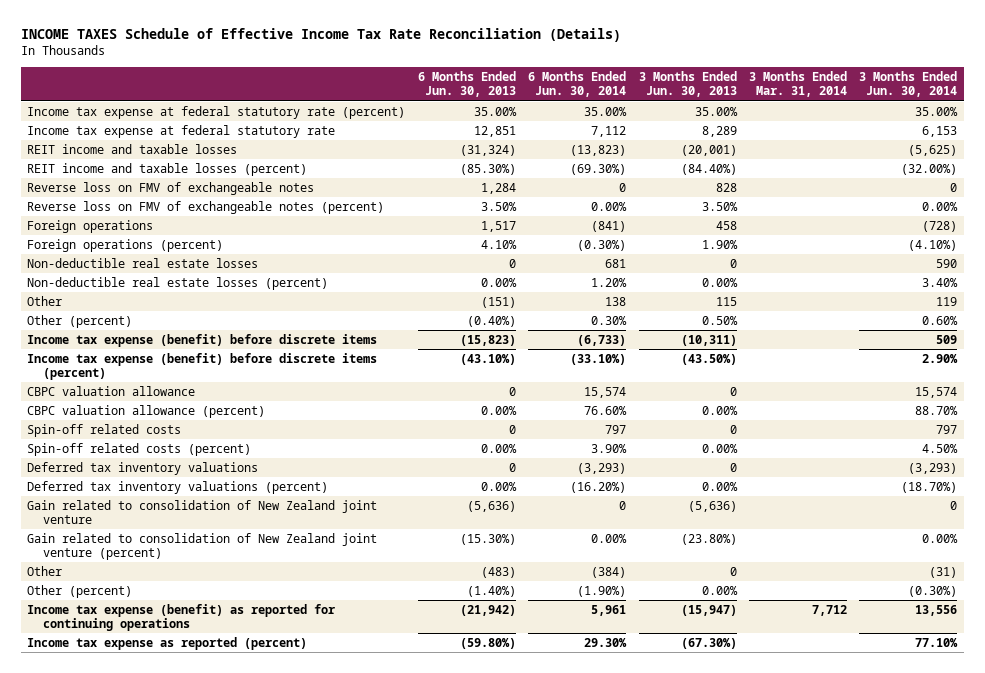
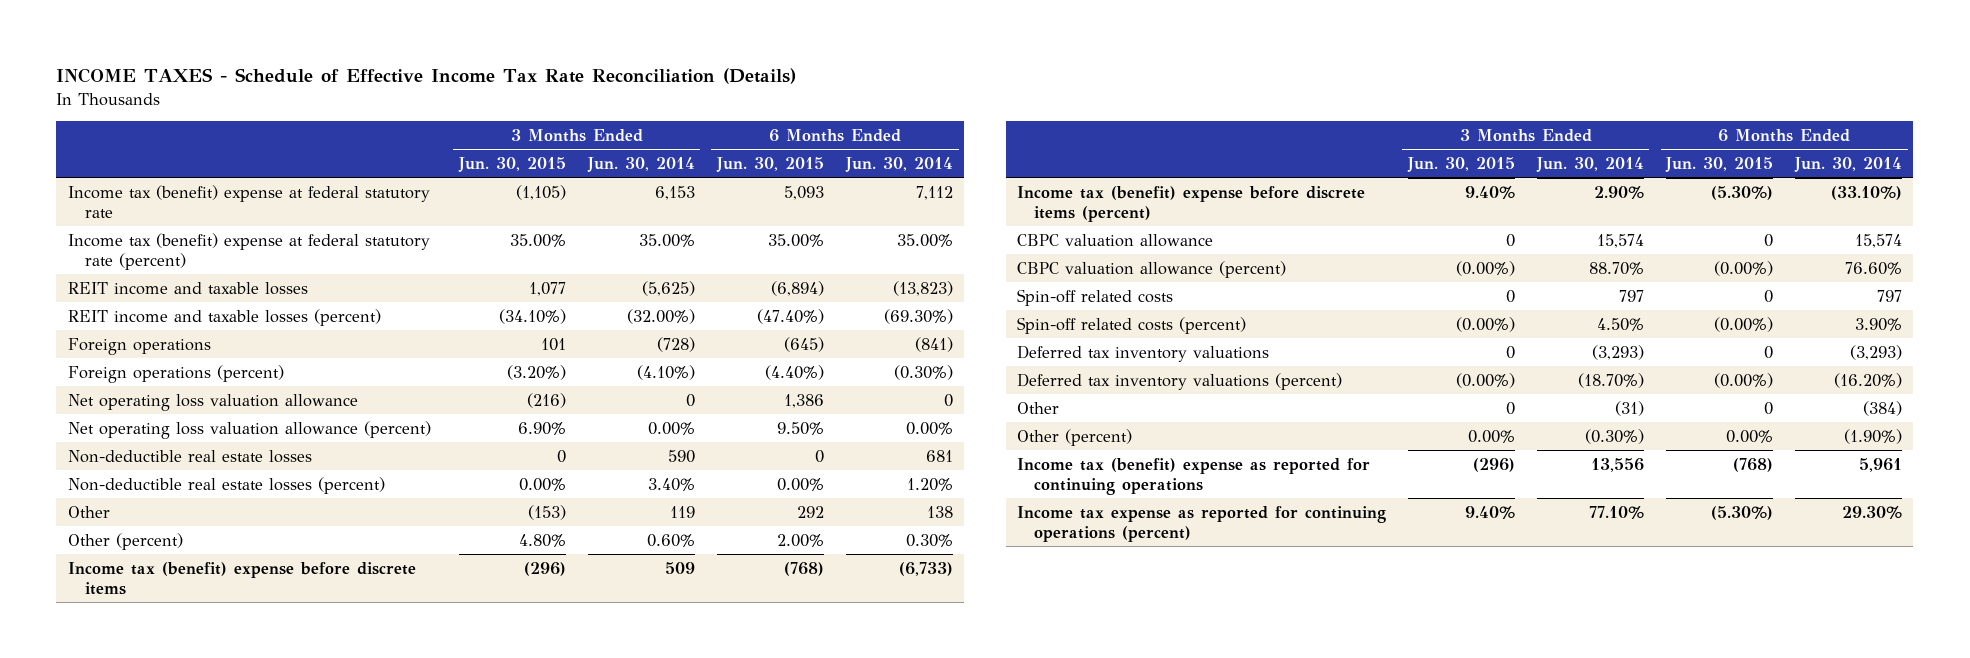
- INCOME TAXES Schedule of Effective Income Tax Rate Reconciliation (Details)
+ INCOME TAXES - Schedule of Effective Income Tax Rate Reconciliation (Details)
- | 6 Months Ended Jun. 30, 2013 | 6 Months Ended Jun. 30, 2014 | 3 Months Ended Jun. 30, 2013 | 3 Months Ended Mar. 31, 2014 | 3 Months Ended Jun. 30, 2014
+ | 3 Months Ended Jun. 30, 2015 | 3 Months Ended Jun. 30, 2014 | 6 Months Ended Jun. 30, 2015 | 6 Months Ended Jun. 30, 2014
- Income tax expense at federal statutory rate (percent) | 35.00% | 35.00% | 35.00% | | 35.00%
- Income tax expense at federal statutory rate | 12,851 | 7,112 | 8,289 | | 6,153
+ Income tax (benefit) expense at federal statutory rate | (1,105) | 6,153 | 5,093 | 7,112
+ Income tax (benefit) expense at federal statutory rate (percent) | 35.00% | 35.00% | 35.00% | 35.00%
- Reverse loss on FMV of exchangeable notes | 1,284 | 0 | 828 | | 0
- Reverse loss on FMV of exchangeable notes (percent) | 3.50% | 0.00% | 3.50% | | 0.00%
+ Net operating loss valuation allowance | (216) | 0 | 1,386 | 0
+ Net operating loss valuation allowance (percent) | 6.90% | 0.00% | 9.50% | 0.00%
- Income tax expense (benefit) before discrete items | (15,823) | (6,733) | (10,311) | | 509
- Income tax expense (benefit) before discrete items (percent) | (43.10%) | (33.10%) | (43.50%) | | 2.90%
+ Income tax (benefit) expense before discrete items | (296) | 509 | (768) | (6,733)
+ Income tax (benefit) expense before discrete items (percent) | 9.40% | 2.90% | (5.30%) | (33.10%)
- Gain related to consolidation of New Zealand joint venture | (5,636) | 0 | (5,636) | | 0
- Gain related to consolidation of New Zealand joint venture (percent) | (15.30%) | 0.00% | (23.80%) | | 0.00%
- Income tax expense (benefit) as reported for continuing operations | (21,942) | 5,961 | (15,947) | 7,712 | 13,556
- Income tax expense as reported (percent) | (59.80%) | 29.30% | (67.30%) | | 77.10%
+ Income tax (benefit) expense as reported for continuing operations | (296) | 13,556 | (768) | 5,961
+ Income tax expense as reported for continuing operations (percent) | 9.40% | 77.10% | (5.30%) | 29.30%

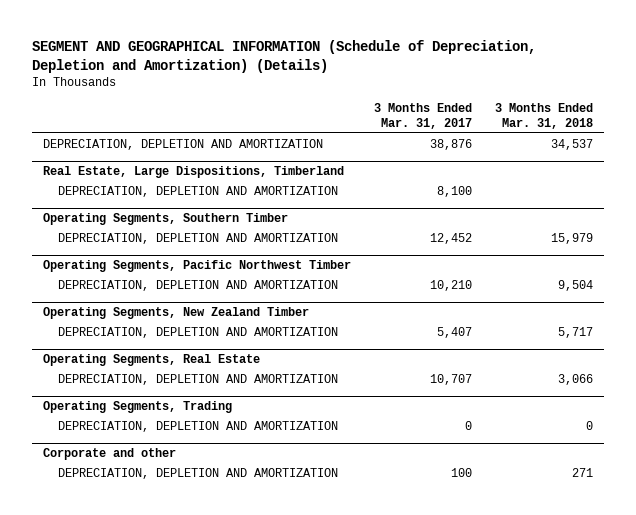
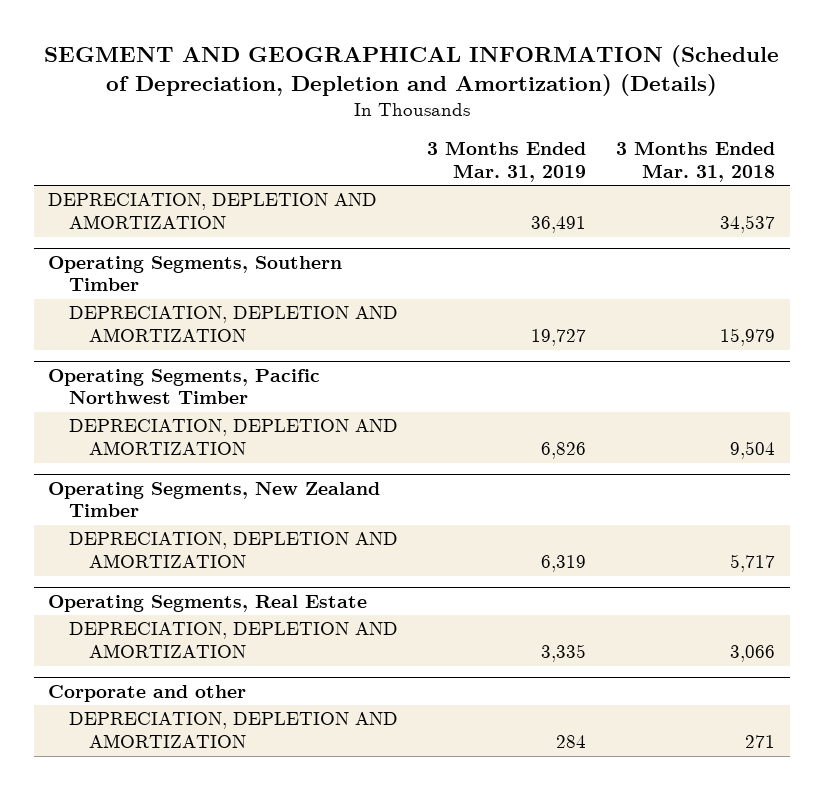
- | 3 Months Ended Mar. 31, 2017 | 3 Months Ended Mar. 31, 2018
+ | 3 Months Ended Mar. 31, 2019 | 3 Months Ended Mar. 31, 2018
- Real Estate, Large Dispositions, Timberland
- DEPRECIATION, DEPLETION AND AMORTIZATION | 8,100 |
- Operating Segments, Trading
- DEPRECIATION, DEPLETION AND AMORTIZATION | 0 | 0

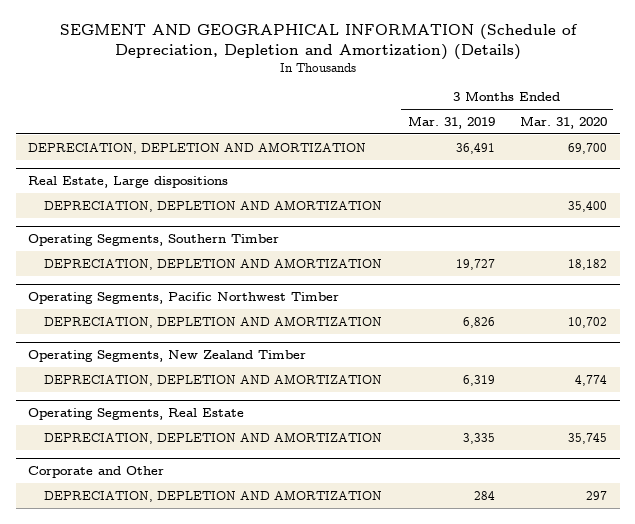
- | 3 Months Ended Mar. 31, 2019 | 3 Months Ended Mar. 31, 2018
+ | 3 Months Ended Mar. 31, 2019 | 3 Months Ended Mar. 31, 2020
+ Real Estate, Large dispositions
+ DEPRECIATION, DEPLETION AND AMORTIZATION | | 35,400
- Corporate and other
+ Corporate and Other

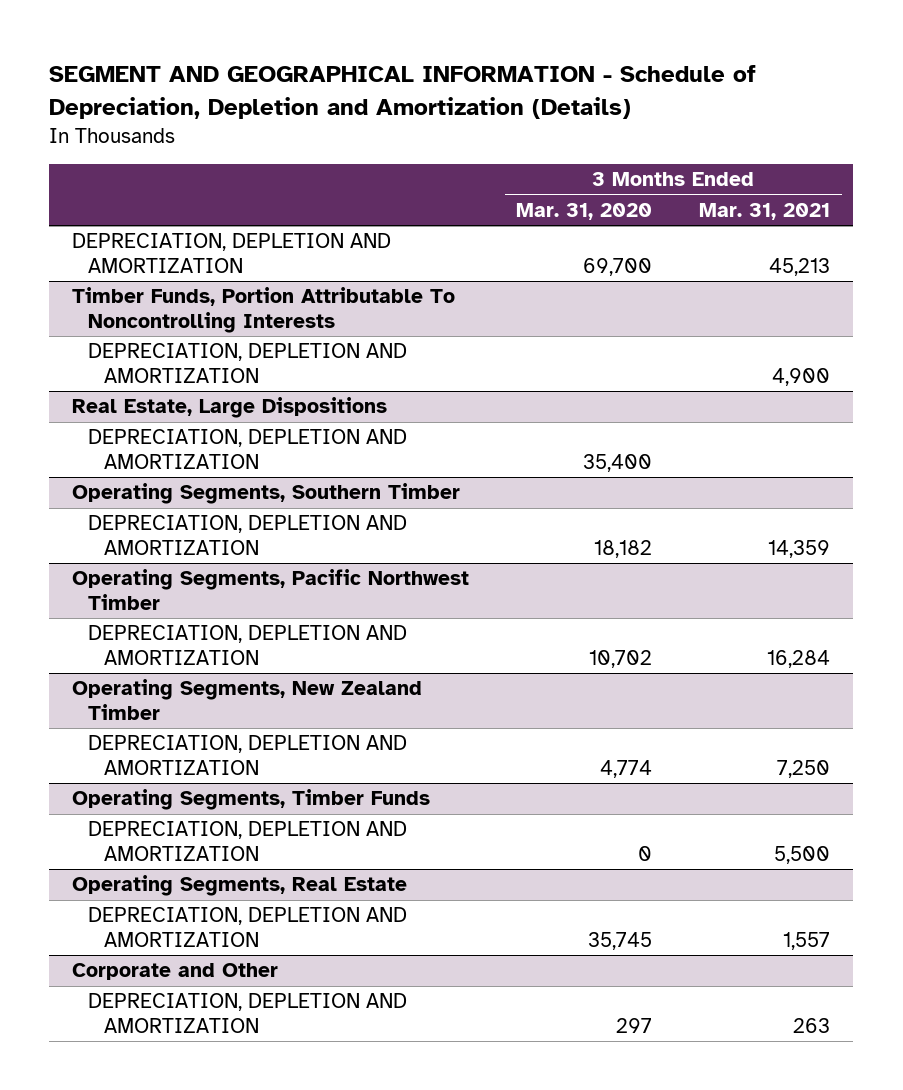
- SEGMENT AND GEOGRAPHICAL INFORMATION (Schedule of Depreciation, Depletion and Amortization) (Details)
+ SEGMENT AND GEOGRAPHICAL INFORMATION - Schedule of Depreciation, Depletion and Amortization (Details)
- | 3 Months Ended Mar. 31, 2019 | 3 Months Ended Mar. 31, 2020
+ | 3 Months Ended Mar. 31, 2020 | 3 Months Ended Mar. 31, 2021
- Real Estate, Large dispositions
+ Timber Funds, Portion Attributable To Noncontrolling Interests
+ DEPRECIATION, DEPLETION AND AMORTIZATION | | 4,900
+ Real Estate, Large Dispositions
+ Operating Segments, Timber Funds
+ DEPRECIATION, DEPLETION AND AMORTIZATION | 0 | 5,500

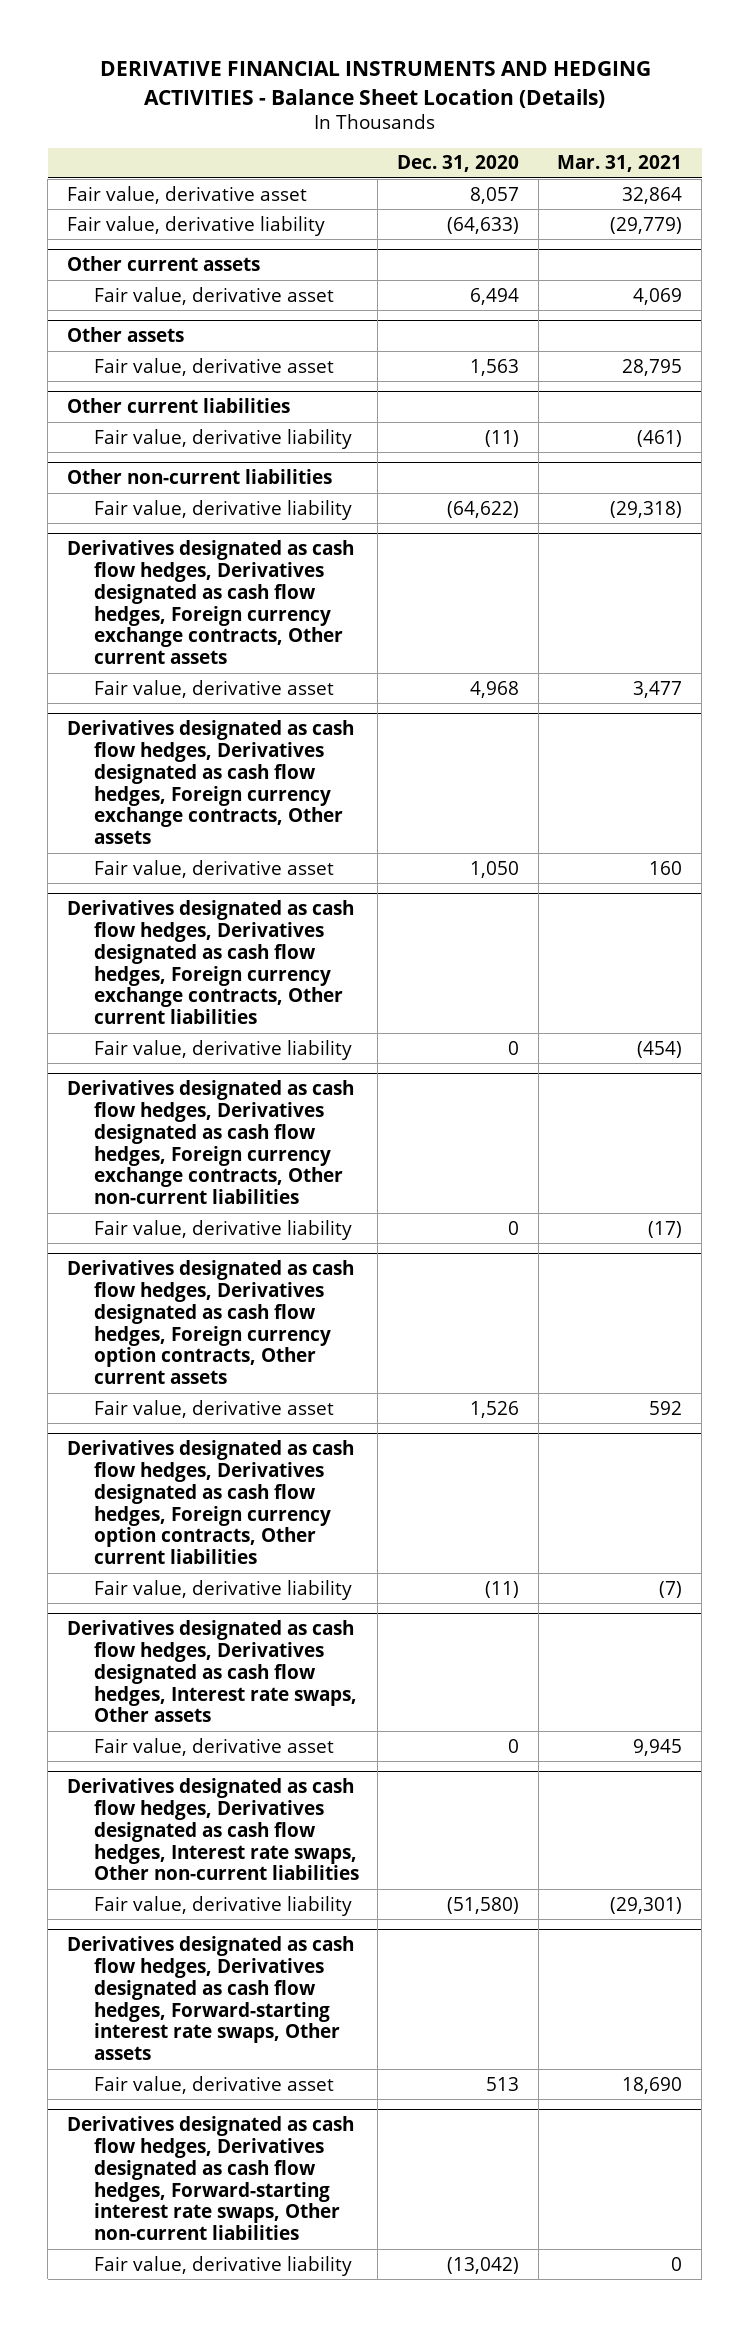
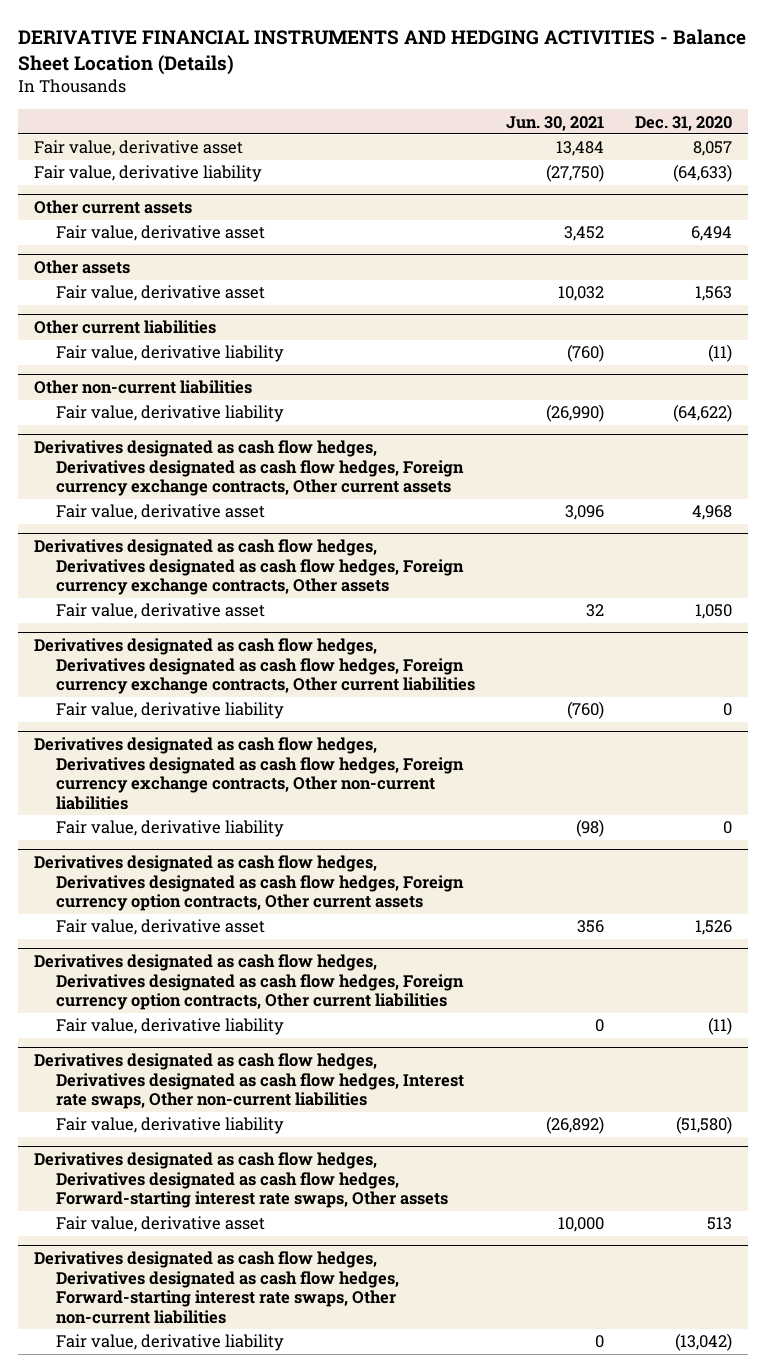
- | Dec. 31, 2020 | Mar. 31, 2021
+ | Jun. 30, 2021 | Dec. 31, 2020
- Derivatives designated as cash flow hedges, Derivatives designated as cash flow hedges, Interest rate swaps, Other assets
- Fair value, derivative asset | 0 | 9,945

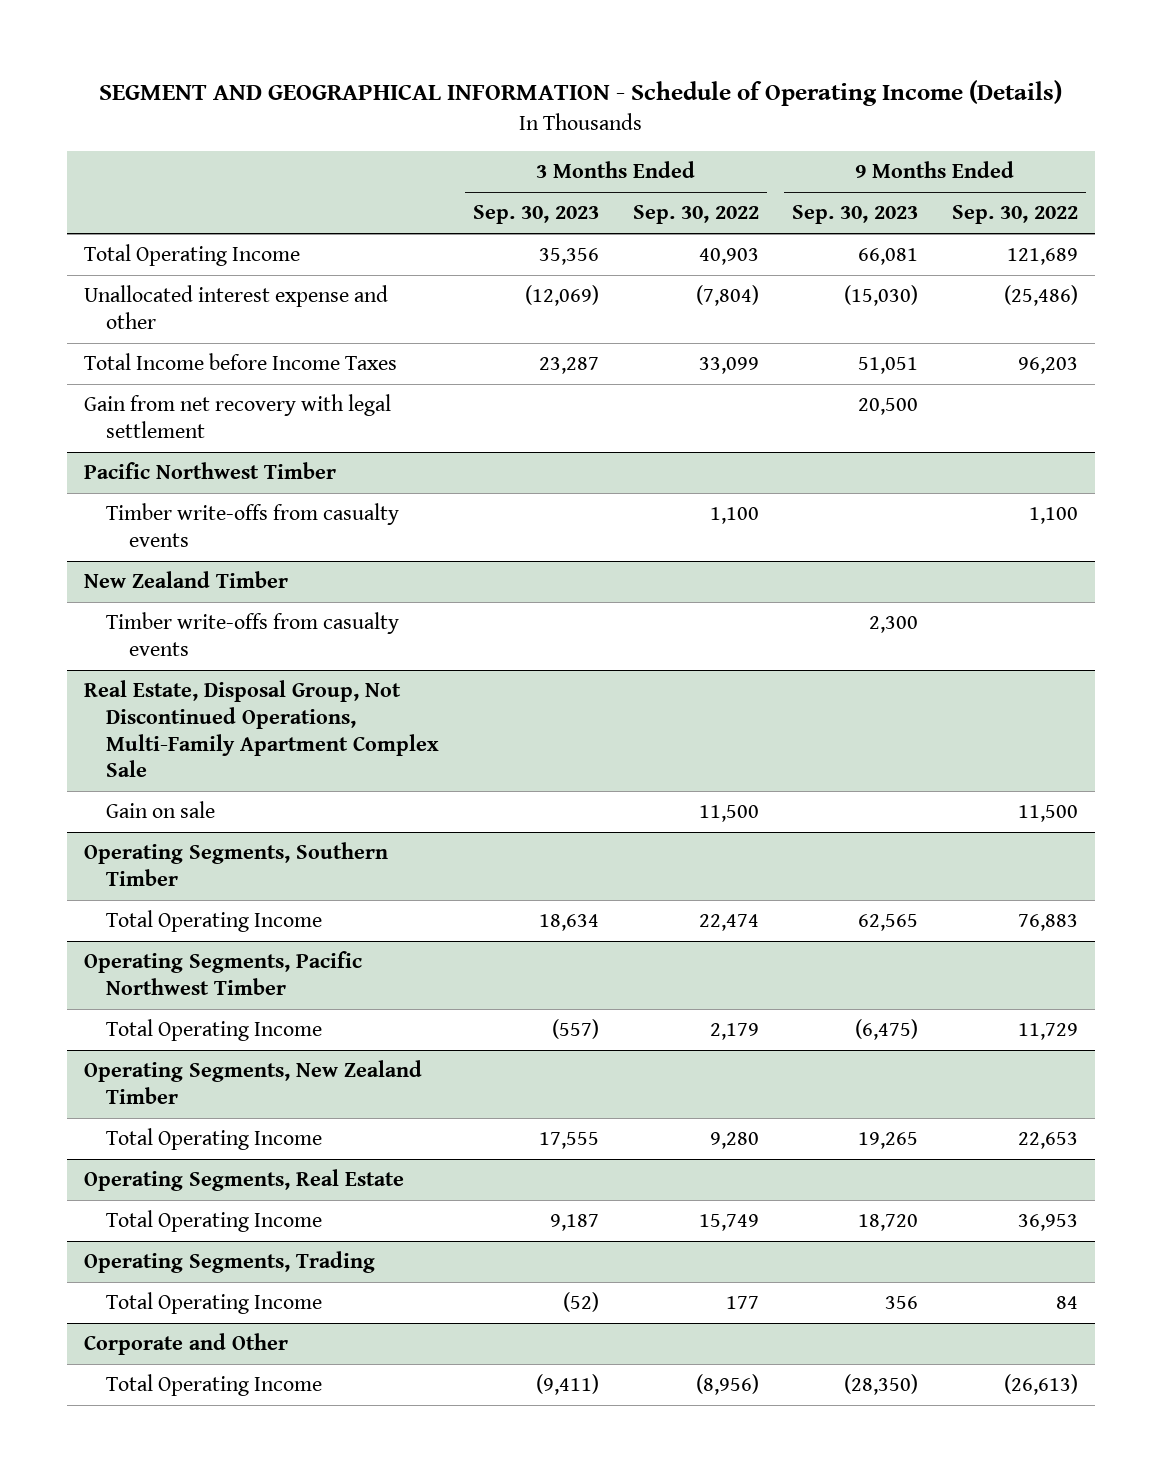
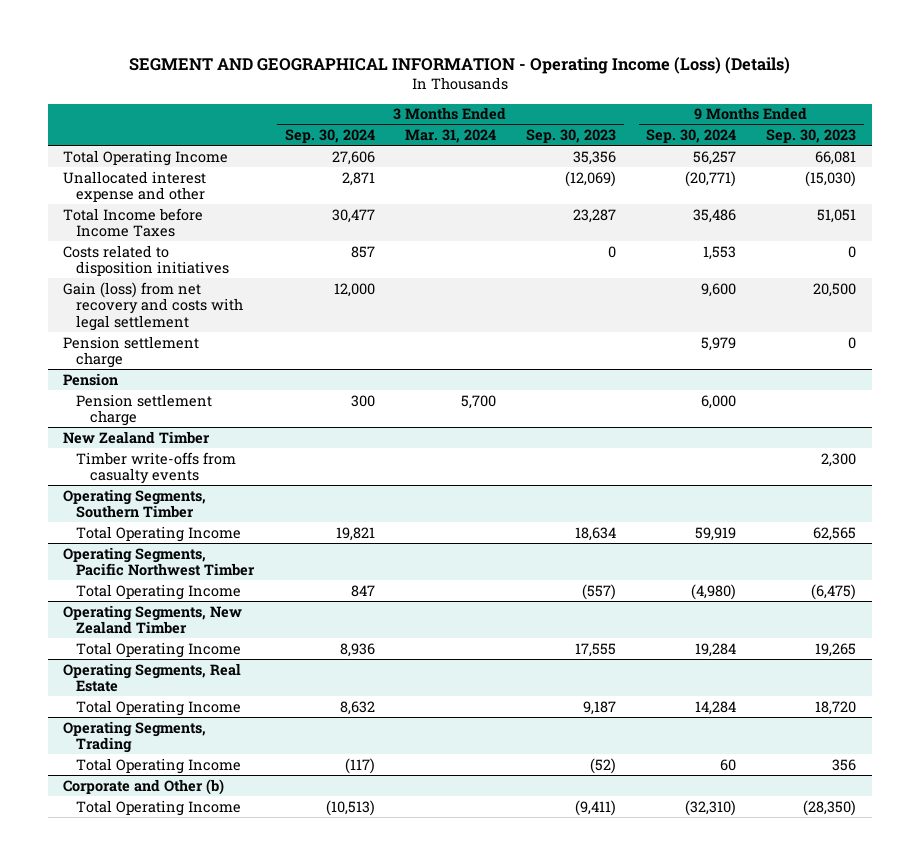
- SEGMENT AND GEOGRAPHICAL INFORMATION - Schedule of Operating Income (Details)
+ SEGMENT AND GEOGRAPHICAL INFORMATION - Operating Income (Loss) (Details)
- | 3 Months Ended Sep. 30, 2023 | 3 Months Ended Sep. 30, 2022 | 9 Months Ended Sep. 30, 2023 | 9 Months Ended Sep. 30, 2022
+ | 3 Months Ended Sep. 30, 2024 | 3 Months Ended Mar. 31, 2024 | 3 Months Ended Sep. 30, 2023 | 9 Months Ended Sep. 30, 2024 | 9 Months Ended Sep. 30, 2023
- Gain from net recovery with legal settlement | | | 20,500 |
- Pacific Northwest Timber
- Timber write-offs from casualty events | | 1,100 | | 1,100
+ Costs related to disposition initiatives | 857 | | 0 | 1,553 | 0
+ Gain (loss) from net recovery and costs with legal settlement | 12,000 | | | 9,600 | 20,500
+ Pension settlement charge | | | | 5,979 | 0
+ Pension
+ Pension settlement charge | 300 | 5,700 | | 6,000 |
- Real Estate, Disposal Group, Not Discontinued Operations, Multi-Family Apartment Complex Sale
- Gain on sale | | 11,500 | | 11,500
- Corporate and Other
+ Corporate and Other (b)

